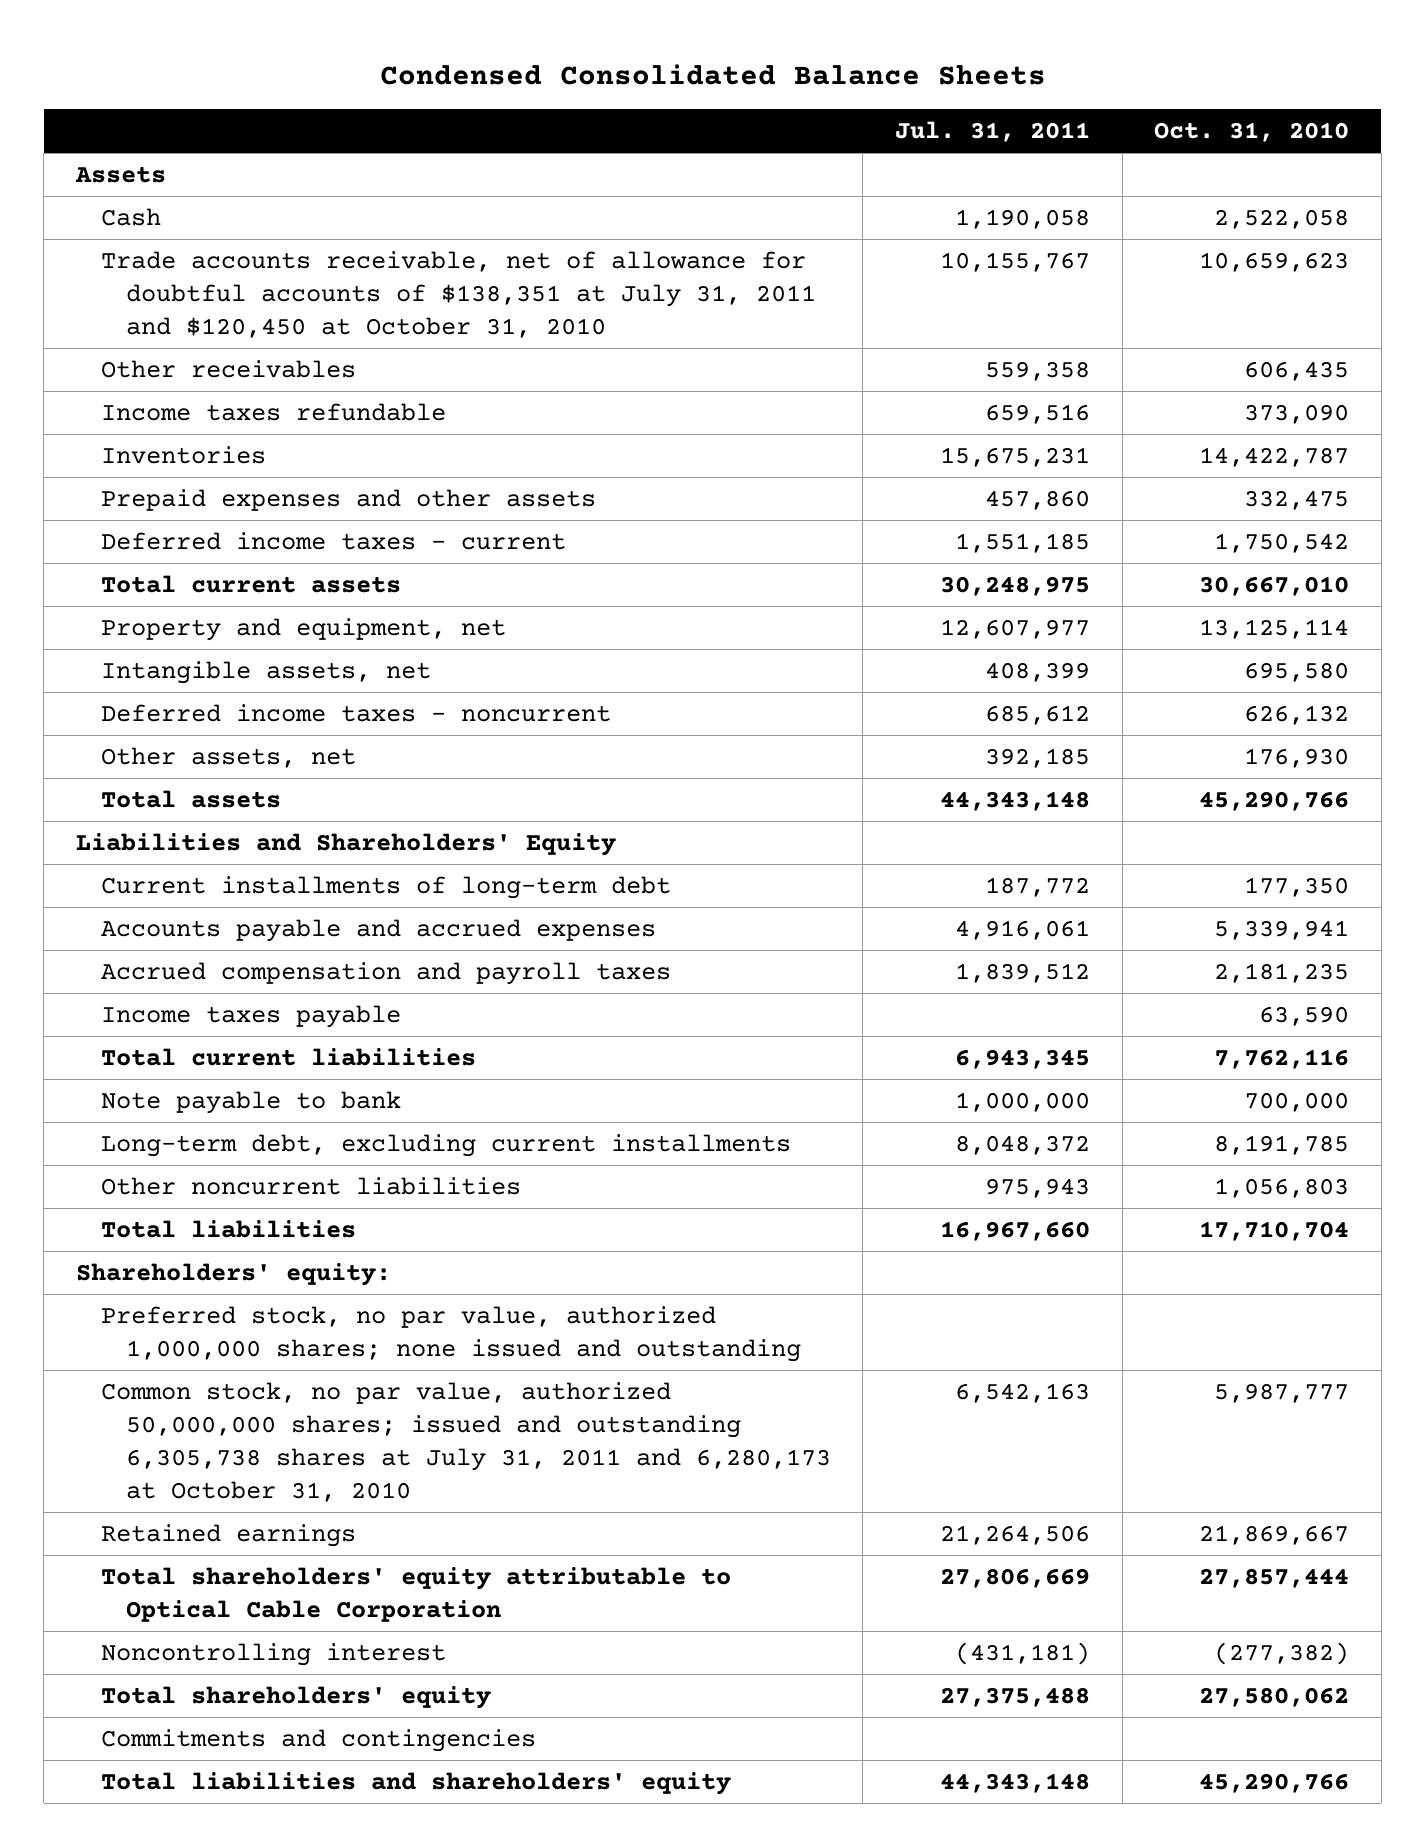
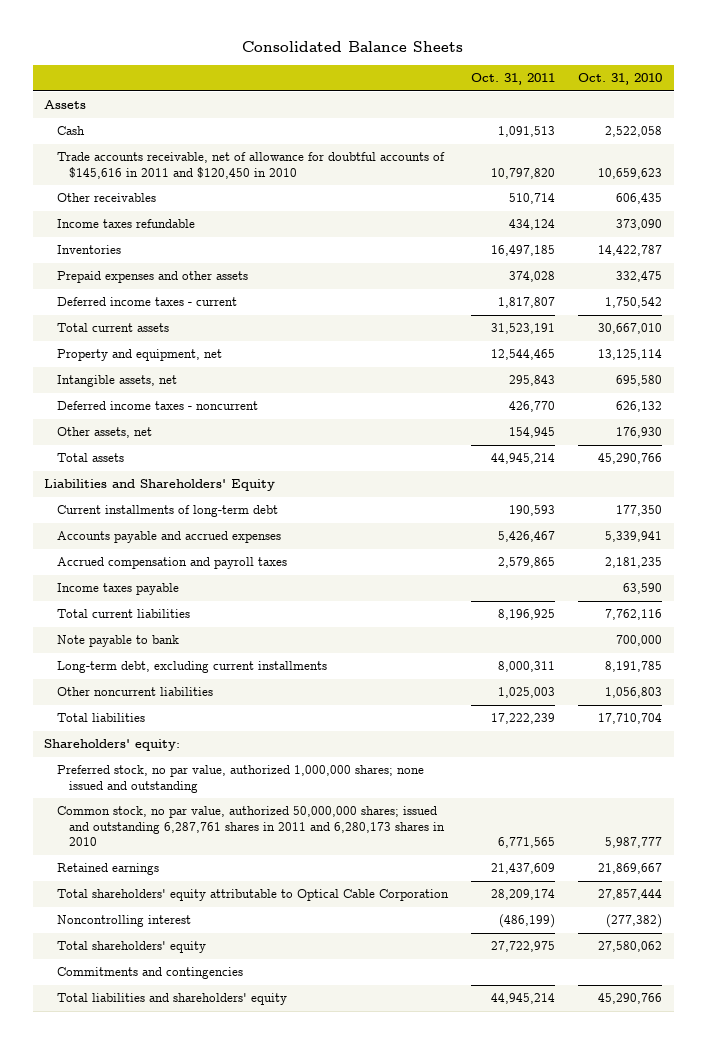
- Condensed Consolidated Balance Sheets
+ Consolidated Balance Sheets
- | Jul. 31, 2011 | Oct. 31, 2010
+ | Oct. 31, 2011 | Oct. 31, 2010
- Trade accounts receivable, net of allowance for doubtful accounts of $138,351 at July 31, 2011 and $120,450 at October 31, 2010 | 10,155,767 | 10,659,623
+ Trade accounts receivable, net of allowance for doubtful accounts of $145,616 in 2011 and $120,450 in 2010 | 10,797,820 | 10,659,623
- Common stock, no par value, authorized 50,000,000 shares; issued and outstanding 6,305,738 shares at July 31, 2011 and 6,280,173 at October 31, 2010 | 6,542,163 | 5,987,777
+ Common stock, no par value, authorized 50,000,000 shares; issued and outstanding 6,287,761 shares in 2011 and 6,280,173 shares in 2010 | 6,771,565 | 5,987,777

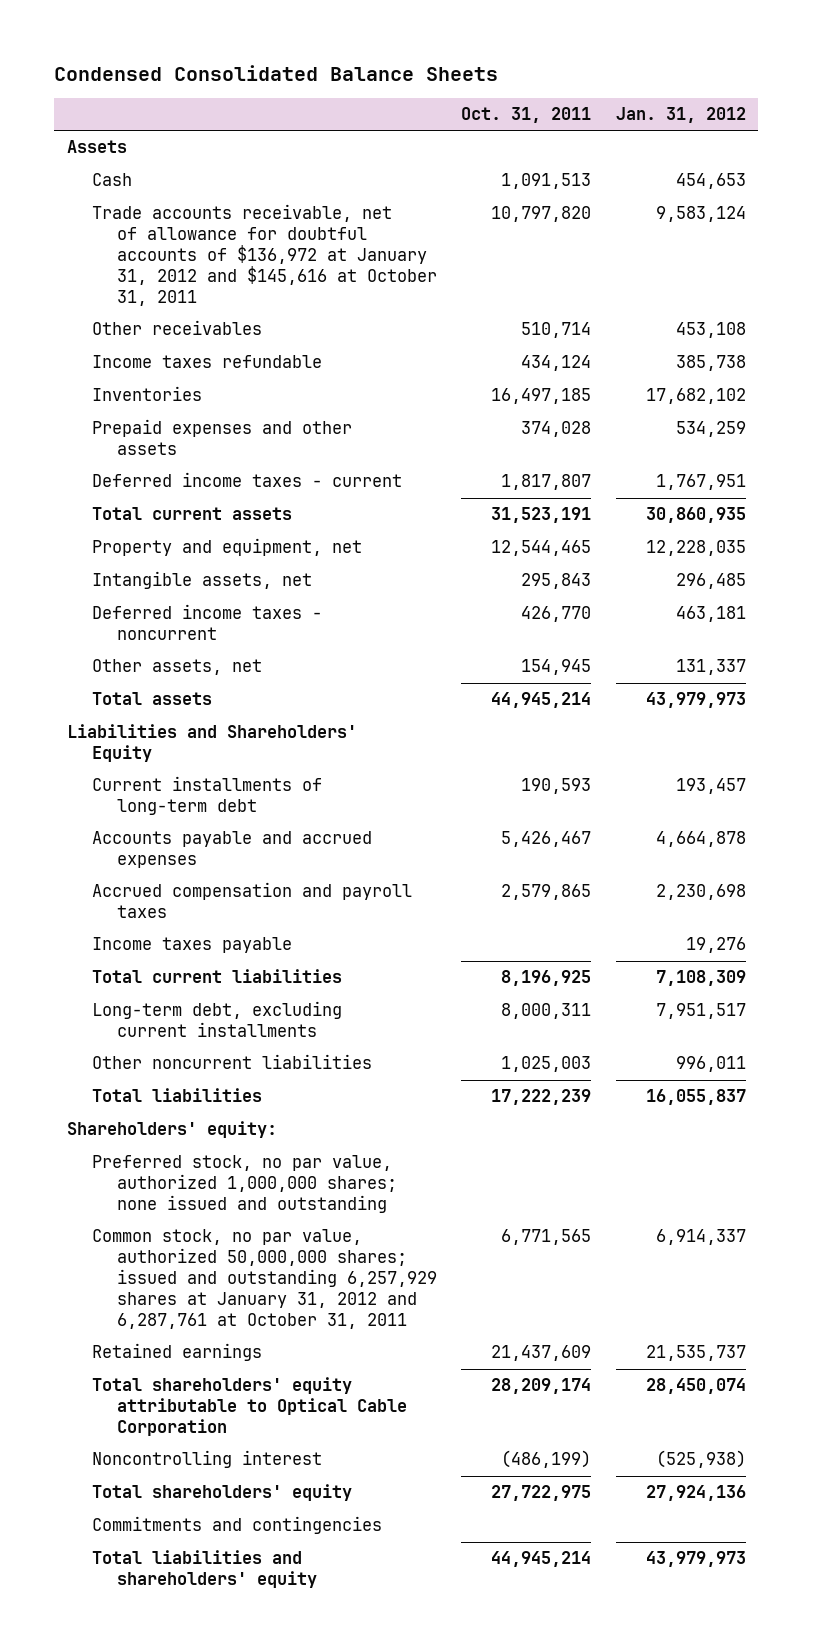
- Consolidated Balance Sheets
+ Condensed Consolidated Balance Sheets
- | Oct. 31, 2011 | Oct. 31, 2010
+ | Oct. 31, 2011 | Jan. 31, 2012
- Trade accounts receivable, net of allowance for doubtful accounts of $145,616 in 2011 and $120,450 in 2010 | 10,797,820 | 10,659,623
+ Trade accounts receivable, net of allowance for doubtful accounts of $136,972 at January 31, 2012 and $145,616 at October 31, 2011 | 10,797,820 | 9,583,124
- Note payable to bank | | 700,000
- Common stock, no par value, authorized 50,000,000 shares; issued and outstanding 6,287,761 shares in 2011 and 6,280,173 shares in 2010 | 6,771,565 | 5,987,777
+ Common stock, no par value, authorized 50,000,000 shares; issued and outstanding 6,257,929 shares at January 31, 2012 and 6,287,761 at October 31, 2011 | 6,771,565 | 6,914,337

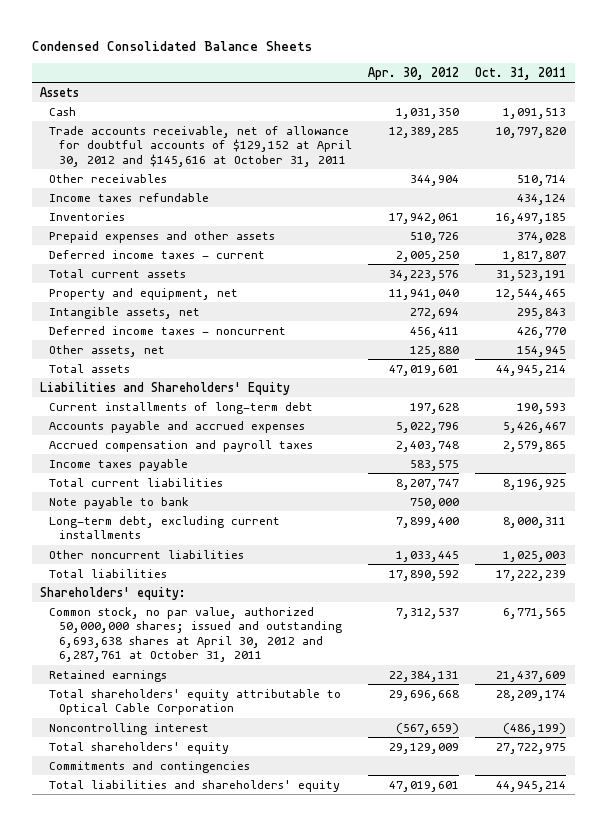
- | Oct. 31, 2011 | Jan. 31, 2012
+ | Apr. 30, 2012 | Oct. 31, 2011
- Trade accounts receivable, net of allowance for doubtful accounts of $136,972 at January 31, 2012 and $145,616 at October 31, 2011 | 10,797,820 | 9,583,124
+ Trade accounts receivable, net of allowance for doubtful accounts of $129,152 at April 30, 2012 and $145,616 at October 31, 2011 | 12,389,285 | 10,797,820
+ Note payable to bank | 750,000 |
- Preferred stock, no par value, authorized 1,000,000 shares; none issued and outstanding
- Common stock, no par value, authorized 50,000,000 shares; issued and outstanding 6,257,929 shares at January 31, 2012 and 6,287,761 at October 31, 2011 | 6,771,565 | 6,914,337
+ Common stock, no par value, authorized 50,000,000 shares; issued and outstanding 6,693,638 shares at April 30, 2012 and 6,287,761 at October 31, 2011 | 7,312,537 | 6,771,565

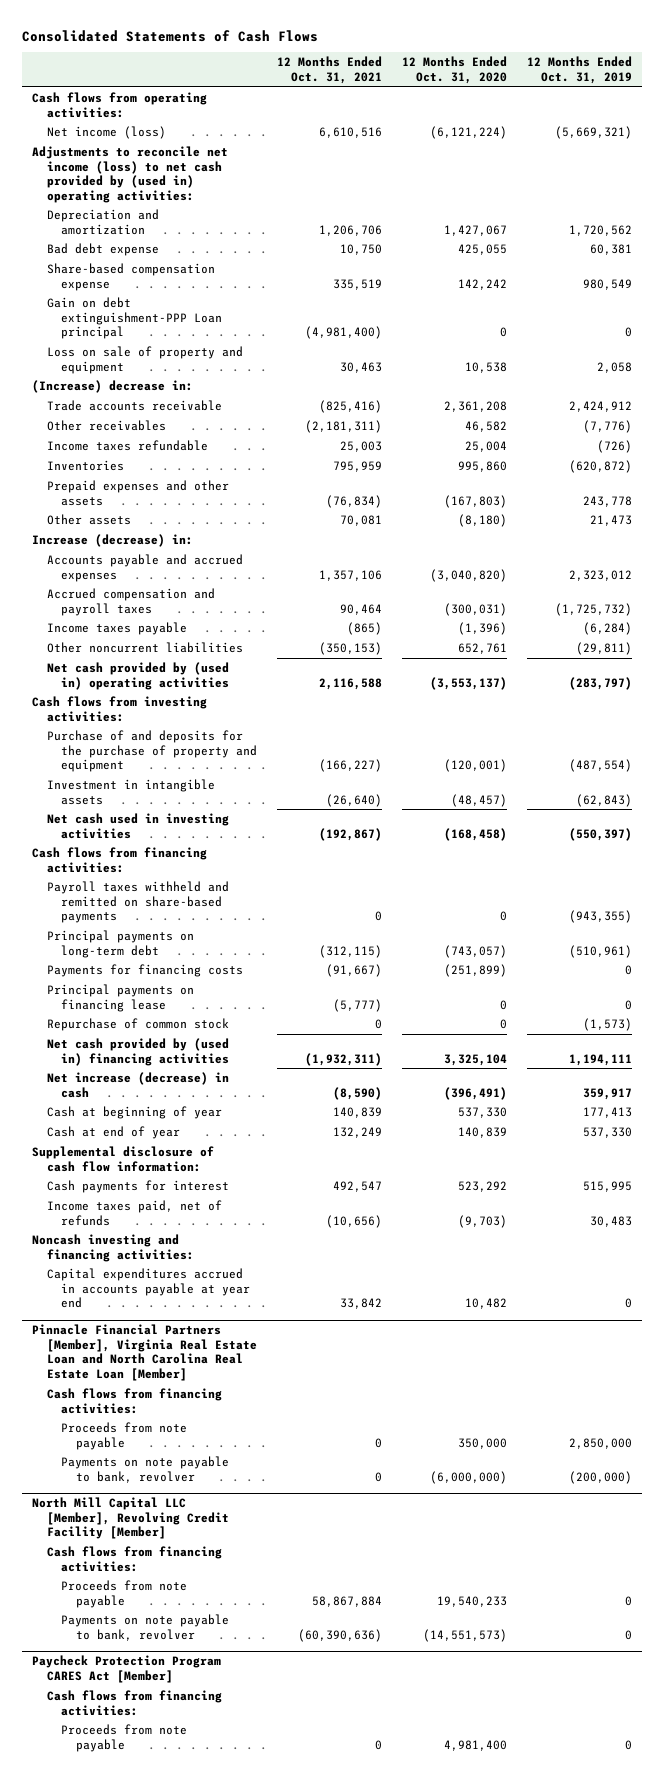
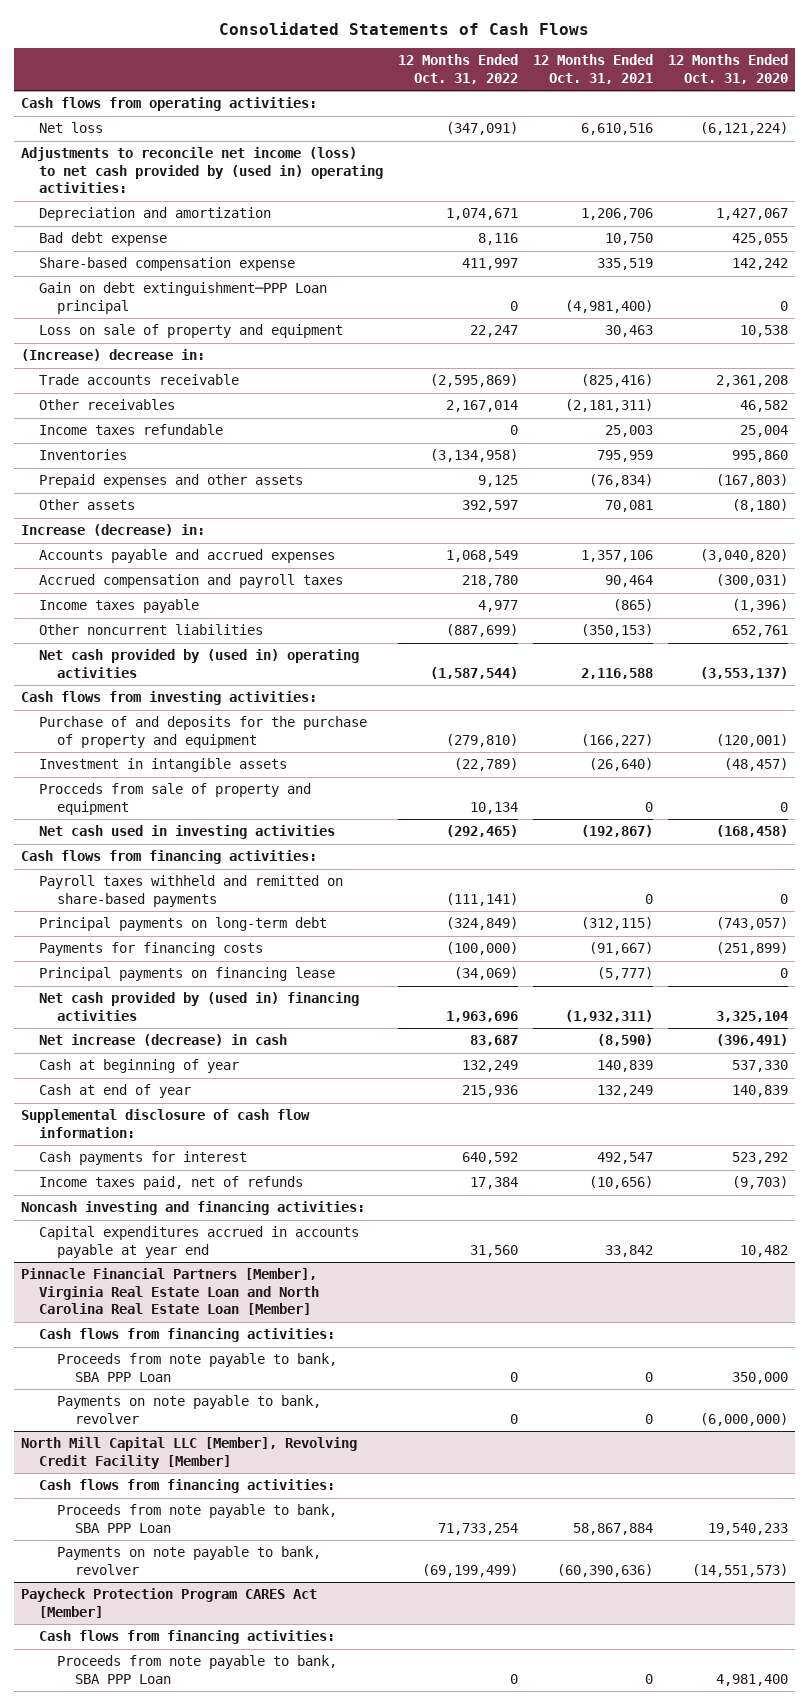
- | 12 Months Ended Oct. 31, 2021 | 12 Months Ended Oct. 31, 2020 | 12 Months Ended Oct. 31, 2019
+ | 12 Months Ended Oct. 31, 2022 | 12 Months Ended Oct. 31, 2021 | 12 Months Ended Oct. 31, 2020
- Net income (loss) | 6,610,516 | (6,121,224) | (5,669,321)
+ Net loss | (347,091) | 6,610,516 | (6,121,224)
- Gain on debt extinguishment-PPP Loan principal | (4,981,400) | 0 | 0
+ Gain on debt extinguishment─PPP Loan principal | 0 | (4,981,400) | 0
+ Procceds from sale of property and equipment | 10,134 | 0 | 0
- Repurchase of common stock | 0 | 0 | (1,573)
@ Pinnacle Financial Partners [Member], Virginia Real Estate Loan and North Carolina Real Estate Loan [Member]
- Proceeds from note payable | 0 | 350,000 | 2,850,000
+ Proceeds from note payable to bank, SBA PPP Loan | 0 | 0 | 350,000
@ North Mill Capital LLC [Member], Revolving Credit Facility [Member]
- Proceeds from note payable | 58,867,884 | 19,540,233 | 0
+ Proceeds from note payable to bank, SBA PPP Loan | 71,733,254 | 58,867,884 | 19,540,233
@ Paycheck Protection Program CARES Act [Member]
- Proceeds from note payable | 0 | 4,981,400 | 0
+ Proceeds from note payable to bank, SBA PPP Loan | 0 | 0 | 4,981,400

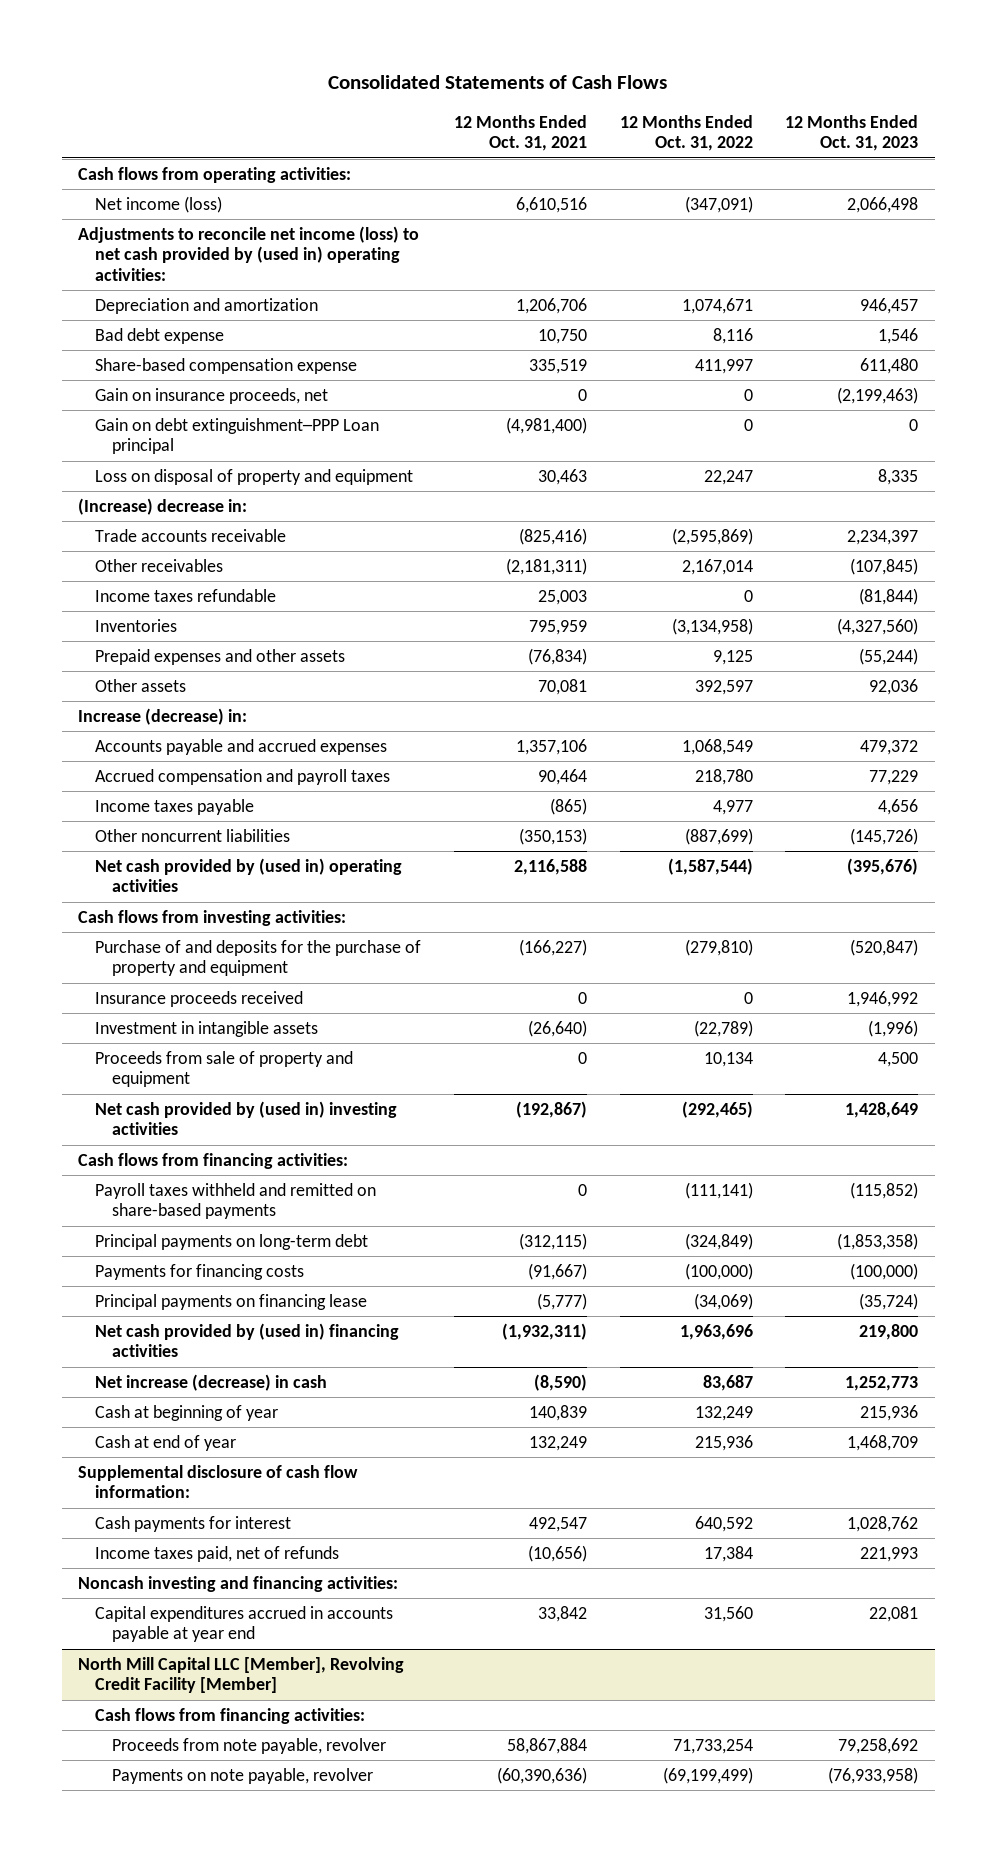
- | 12 Months Ended Oct. 31, 2022 | 12 Months Ended Oct. 31, 2021 | 12 Months Ended Oct. 31, 2020
+ | 12 Months Ended Oct. 31, 2021 | 12 Months Ended Oct. 31, 2022 | 12 Months Ended Oct. 31, 2023
- Net loss | (347,091) | 6,610,516 | (6,121,224)
+ Net income (loss) | 6,610,516 | (347,091) | 2,066,498
+ Gain on insurance proceeds, net | 0 | 0 | (2,199,463)
- Loss on sale of property and equipment | 22,247 | 30,463 | 10,538
+ Loss on disposal of property and equipment | 30,463 | 22,247 | 8,335
+ Insurance proceeds received | 0 | 0 | 1,946,992
- Procceds from sale of property and equipment | 10,134 | 0 | 0
- Net cash used in investing activities | (292,465) | (192,867) | (168,458)
+ Proceeds from sale of property and equipment | 0 | 10,134 | 4,500
+ Net cash provided by (used in) investing activities | (192,867) | (292,465) | 1,428,649
- Pinnacle Financial Partners [Member], Virginia Real Estate Loan and North Carolina Real Estate Loan [Member]
- Cash flows from financing activities:
- Proceeds from note payable to bank, SBA PPP Loan | 0 | 0 | 350,000
- Payments on note payable to bank, revolver | 0 | 0 | (6,000,000)
@ North Mill Capital LLC [Member], Revolving Credit Facility [Member]
- Proceeds from note payable to bank, SBA PPP Loan | 71,733,254 | 58,867,884 | 19,540,233
- Payments on note payable to bank, revolver | (69,199,499) | (60,390,636) | (14,551,573)
- Paycheck Protection Program CARES Act [Member]
- Cash flows from financing activities:
- Proceeds from note payable to bank, SBA PPP Loan | 0 | 0 | 4,981,400
@ North Mill Capital LLC [Member], Revolving Credit Facility [Member]
+ Proceeds from note payable, revolver | 58,867,884 | 71,733,254 | 79,258,692
+ Payments on note payable, revolver | (60,390,636) | (69,199,499) | (76,933,958)

